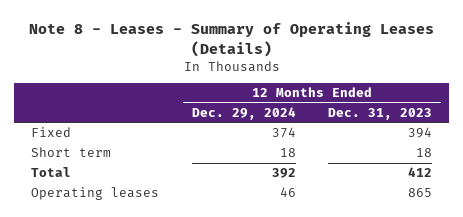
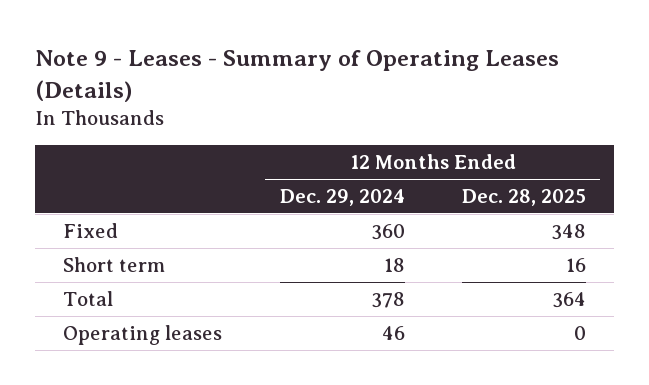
- Note 8 - Leases - Summary of Operating Leases (Details)
+ Note 9 - Leases - Summary of Operating Leases (Details)
- | 12 Months Ended Dec. 29, 2024 | 12 Months Ended Dec. 31, 2023
+ | 12 Months Ended Dec. 29, 2024 | 12 Months Ended Dec. 28, 2025
- Fixed | 374 | 394
+ Fixed | 360 | 348
- Total | 392 | 412
+ Total | 378 | 364

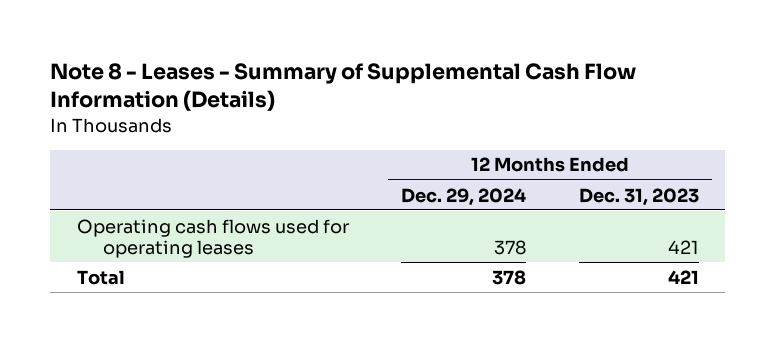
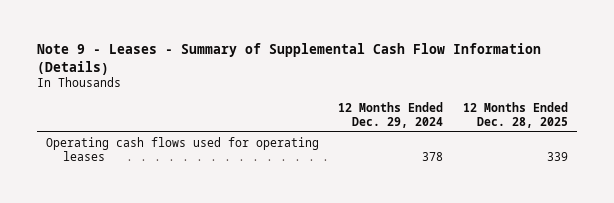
- Note 8 - Leases - Summary of Supplemental Cash Flow Information (Details)
+ Note 9 - Leases - Summary of Supplemental Cash Flow Information (Details)
- | 12 Months Ended Dec. 29, 2024 | 12 Months Ended Dec. 31, 2023
+ | 12 Months Ended Dec. 29, 2024 | 12 Months Ended Dec. 28, 2025
- Total | 378 | 421

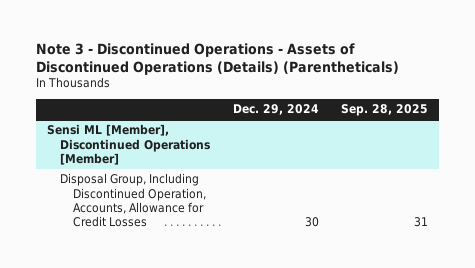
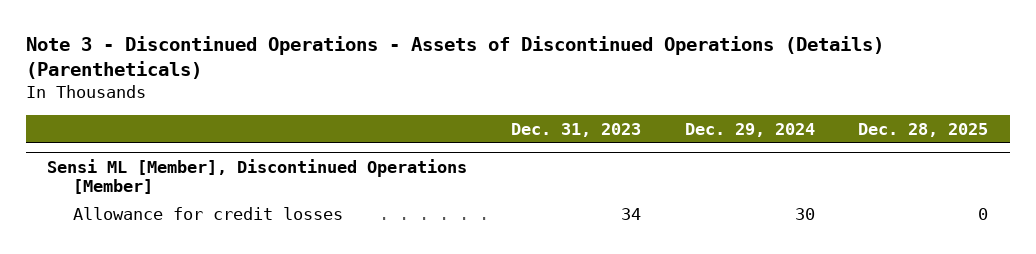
- | Dec. 29, 2024 | Sep. 28, 2025
+ | Dec. 31, 2023 | Dec. 29, 2024 | Dec. 28, 2025
@ Sensi ML [Member], Discontinued Operations [Member]
- Disposal Group, Including Discontinued Operation, Accounts, Allowance for Credit Losses | 30 | 31
+ Allowance for credit losses | 34 | 30 | 0

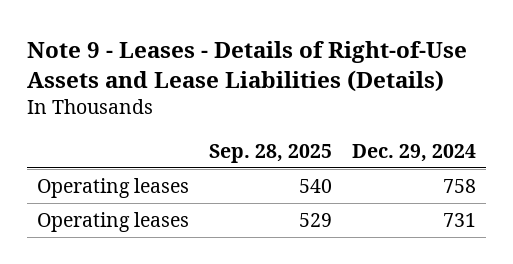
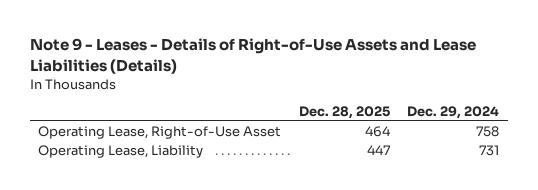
- | Sep. 28, 2025 | Dec. 29, 2024
+ | Dec. 28, 2025 | Dec. 29, 2024
- Operating leases | 540 | 758
- Operating leases | 529 | 731
+ Operating Lease, Right-of-Use Asset | 464 | 758
+ Operating Lease, Liability | 447 | 731

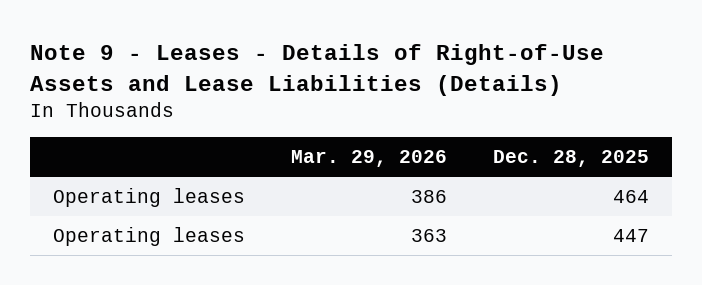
- | Dec. 28, 2025 | Dec. 29, 2024
+ | Mar. 29, 2026 | Dec. 28, 2025
- Operating Lease, Right-of-Use Asset | 464 | 758
- Operating Lease, Liability | 447 | 731
+ Operating leases | 386 | 464
+ Operating leases | 363 | 447

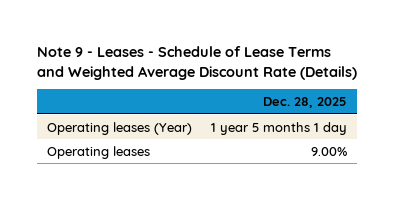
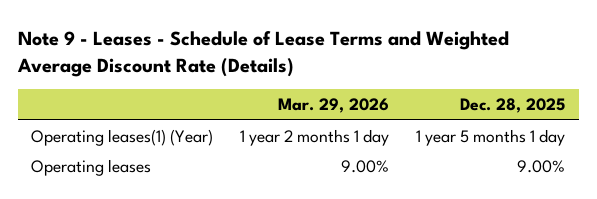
- | Dec. 28, 2025
+ | Mar. 29, 2026 | Dec. 28, 2025
- Operating leases (Year) | 1 year 5 months 1 day
+ Operating leases(1) (Year) | 1 year 2 months 1 day | 1 year 5 months 1 day

